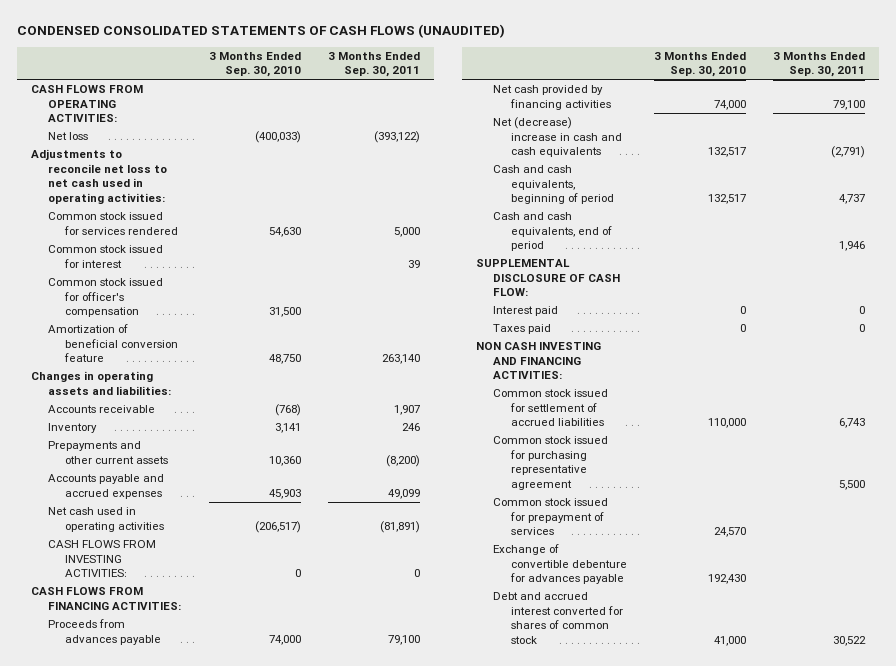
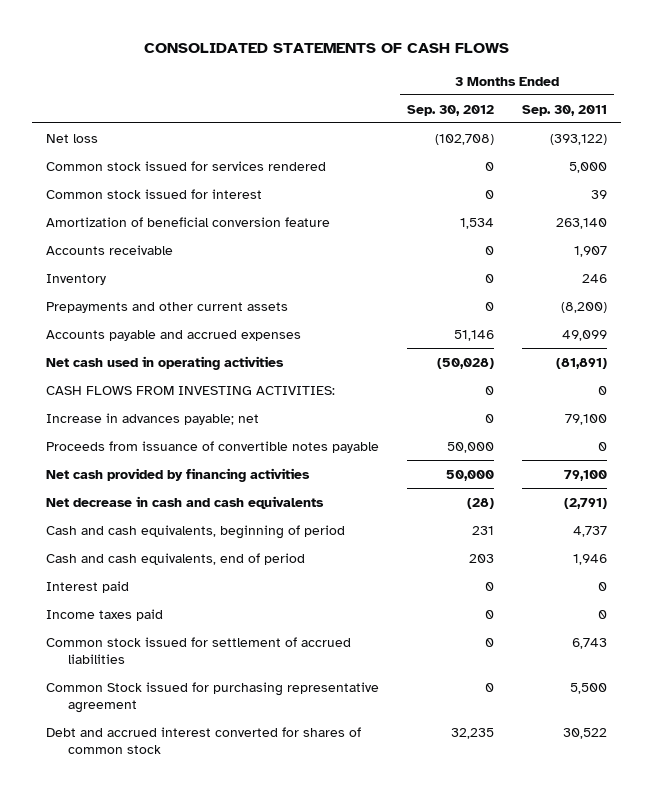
- CONDENSED CONSOLIDATED STATEMENTS OF CASH FLOWS (UNAUDITED)
+ CONSOLIDATED STATEMENTS OF CASH FLOWS
- | 3 Months Ended Sep. 30, 2010 | 3 Months Ended Sep. 30, 2011
+ | 3 Months Ended Sep. 30, 2012 | 3 Months Ended Sep. 30, 2011
- CASH FLOWS FROM OPERATING ACTIVITIES:
- Adjustments to reconcile net loss to net cash used in operating activities:
- Common stock issued for officer's compensation | 31,500 |
- Changes in operating assets and liabilities:
- CASH FLOWS FROM FINANCING ACTIVITIES:
- Proceeds from advances payable | 74,000 | 79,100
+ Increase in advances payable; net | 0 | 79,100
+ Proceeds from issuance of convertible notes payable | 50,000 | 0
- Net (decrease) increase in cash and cash equivalents | 132,517 | (2,791)
+ Net decrease in cash and cash equivalents | (28) | (2,791)
- SUPPLEMENTAL DISCLOSURE OF CASH FLOW:
- Taxes paid | 0 | 0
- NON CASH INVESTING AND FINANCING ACTIVITIES:
+ Income taxes paid | 0 | 0
- Common stock issued for purchasing representative agreement | | 5,500
- Common stock issued for prepayment of services | 24,570 |
- Exchange of convertible debenture for advances payable | 192,430 |
+ Common Stock issued for purchasing representative agreement | 0 | 5,500

